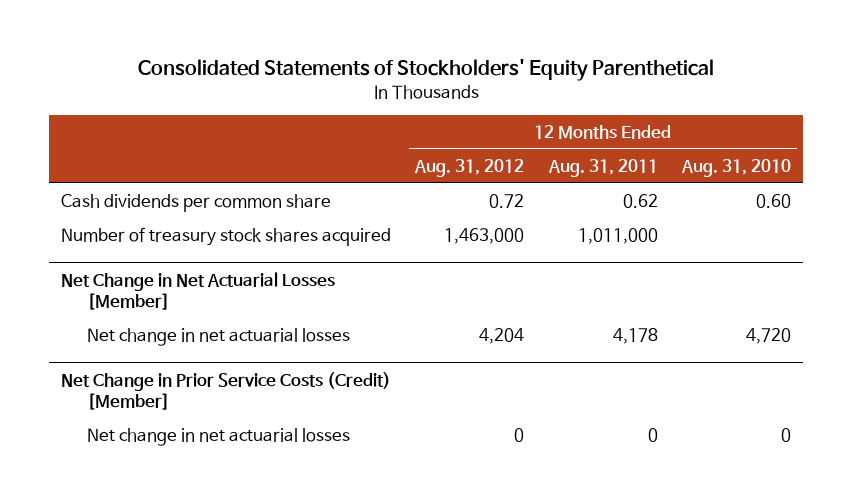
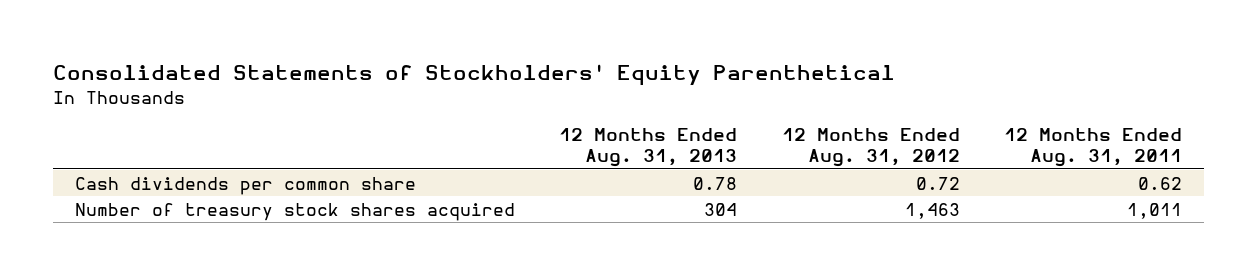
- | 12 Months Ended Aug. 31, 2012 | 12 Months Ended Aug. 31, 2011 | 12 Months Ended Aug. 31, 2010
+ | 12 Months Ended Aug. 31, 2013 | 12 Months Ended Aug. 31, 2012 | 12 Months Ended Aug. 31, 2011
- Number of treasury stock shares acquired | 1,463,000 | 1,011,000 |
- Net Change in Net Actuarial Losses [Member]
- Net change in net actuarial losses | 4,204 | 4,178 | 4,720
- Net Change in Prior Service Costs (Credit) [Member]
- Net change in net actuarial losses | 0 | 0 | 0
+ Number of treasury stock shares acquired | 304 | 1,463 | 1,011

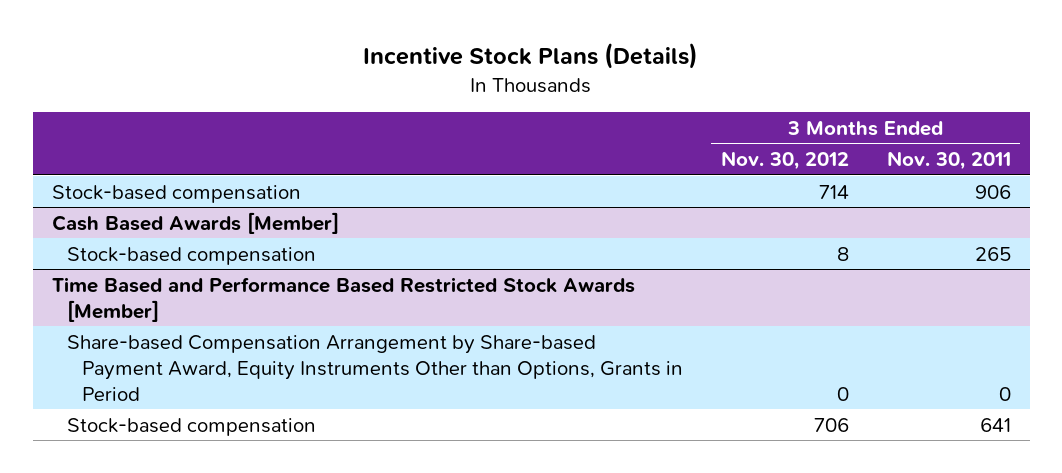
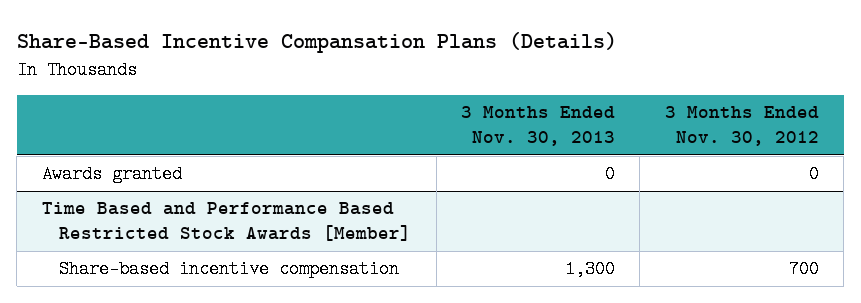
- Incentive Stock Plans (Details)
+ Share-Based Incentive Compansation Plans (Details)
- | 3 Months Ended Nov. 30, 2012 | 3 Months Ended Nov. 30, 2011
+ | 3 Months Ended Nov. 30, 2013 | 3 Months Ended Nov. 30, 2012
- Stock-based compensation | 714 | 906
- Cash Based Awards [Member]
- Stock-based compensation | 8 | 265
+ Awards granted | 0 | 0
@ Time Based and Performance Based Restricted Stock Awards [Member]
- Share-based Compensation Arrangement by Share-based Payment Award, Equity Instruments Other than Options, Grants in Period | 0 | 0
- Stock-based compensation | 706 | 641
+ Share-based incentive compensation | 1,300 | 700

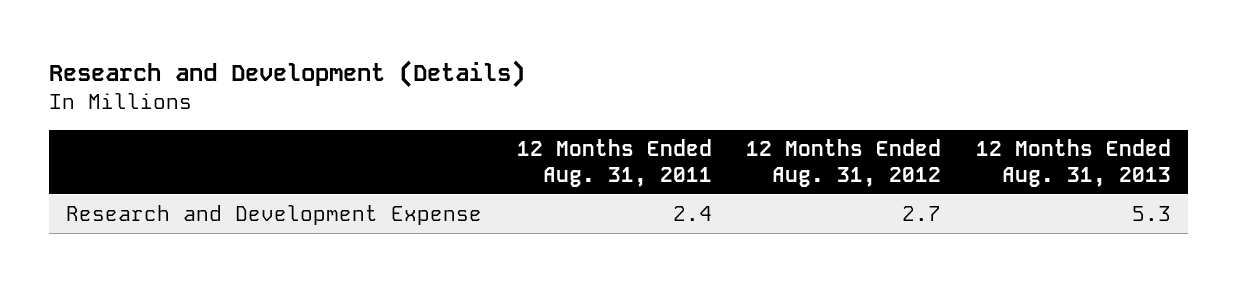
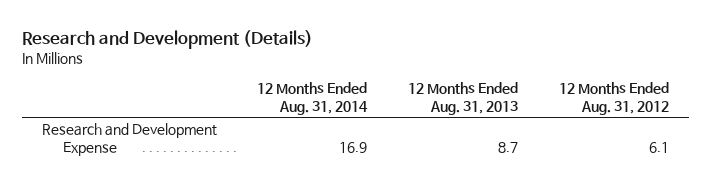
- | 12 Months Ended Aug. 31, 2011 | 12 Months Ended Aug. 31, 2012 | 12 Months Ended Aug. 31, 2013
+ | 12 Months Ended Aug. 31, 2014 | 12 Months Ended Aug. 31, 2013 | 12 Months Ended Aug. 31, 2012
- Research and Development Expense | 2.4 | 2.7 | 5.3
+ Research and Development Expense | 16.9 | 8.7 | 6.1

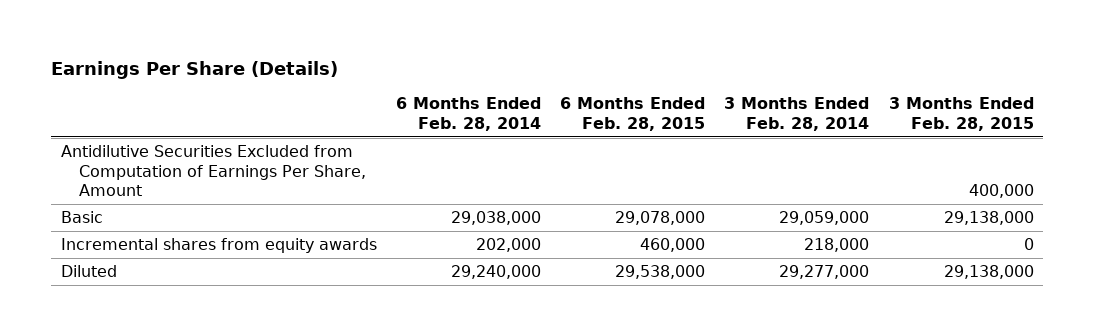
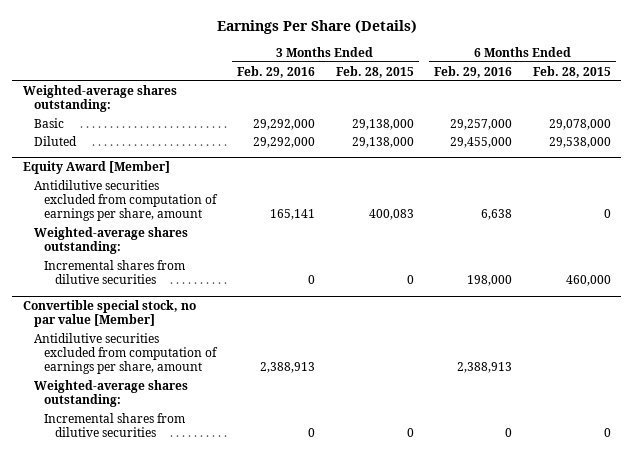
- | 6 Months Ended Feb. 28, 2014 | 6 Months Ended Feb. 28, 2015 | 3 Months Ended Feb. 28, 2014 | 3 Months Ended Feb. 28, 2015
+ | 3 Months Ended Feb. 29, 2016 | 3 Months Ended Feb. 28, 2015 | 6 Months Ended Feb. 29, 2016 | 6 Months Ended Feb. 28, 2015
- Antidilutive Securities Excluded from Computation of Earnings Per Share, Amount | | | | 400,000
+ Weighted-average shares outstanding:
- Incremental shares from equity awards | 202,000 | 460,000 | 218,000 | 0
+ Equity Award [Member]
+ Antidilutive securities excluded from computation of earnings per share, amount | 165,141 | 400,083 | 6,638 | 0
+ Weighted-average shares outstanding:
+ Incremental shares from dilutive securities | 0 | 0 | 198,000 | 460,000
+ Convertible special stock, no par value [Member]
+ Antidilutive securities excluded from computation of earnings per share, amount | 2,388,913 | | 2,388,913 |
+ Weighted-average shares outstanding:
+ Incremental shares from dilutive securities | 0 | 0 | 0 | 0

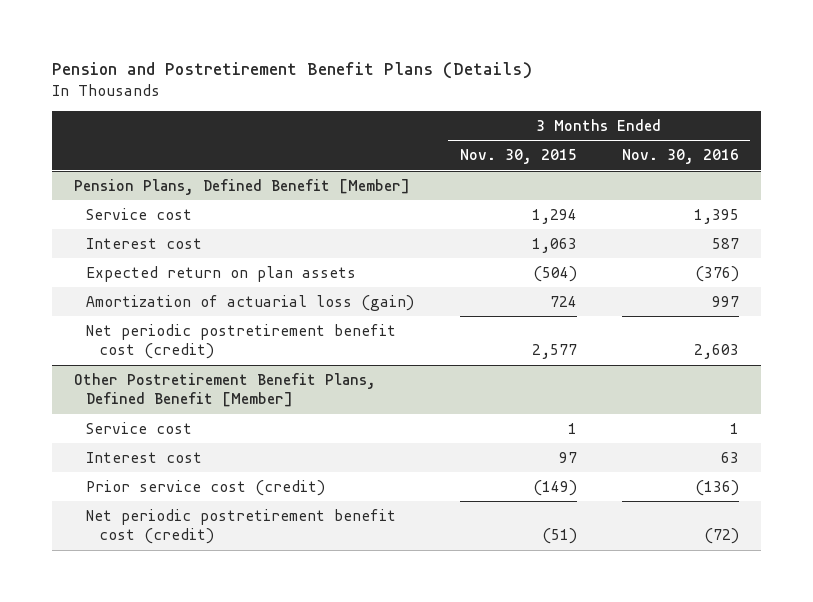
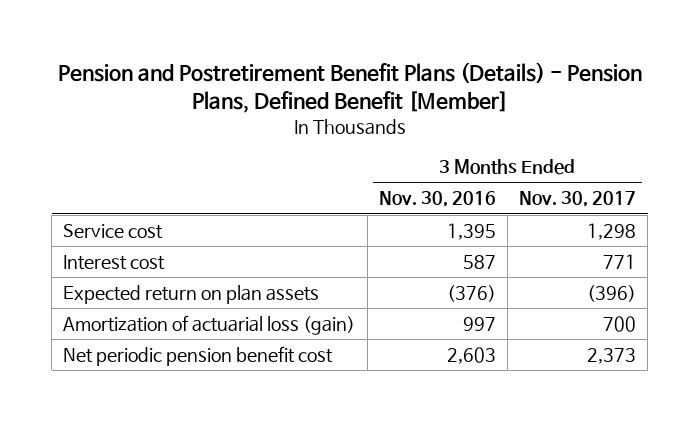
- Pension and Postretirement Benefit Plans (Details)
+ Pension and Postretirement Benefit Plans (Details) - Pension Plans, Defined Benefit [Member]
- | 3 Months Ended Nov. 30, 2015 | 3 Months Ended Nov. 30, 2016
+ | 3 Months Ended Nov. 30, 2016 | 3 Months Ended Nov. 30, 2017
- Pension Plans, Defined Benefit [Member]
- Net periodic postretirement benefit cost (credit) | 2,577 | 2,603
- Other Postretirement Benefit Plans, Defined Benefit [Member]
- Service cost | 1 | 1
- Interest cost | 97 | 63
- Prior service cost (credit) | (149) | (136)
- Net periodic postretirement benefit cost (credit) | (51) | (72)
+ Net periodic pension benefit cost | 2,603 | 2,373

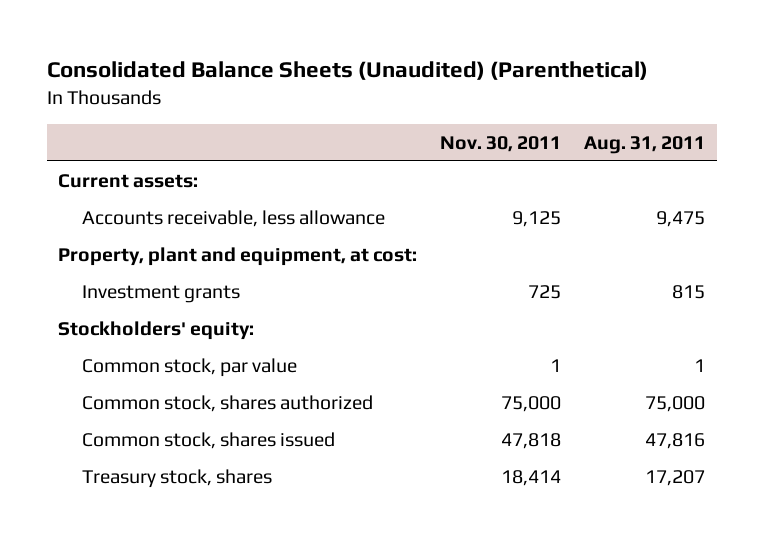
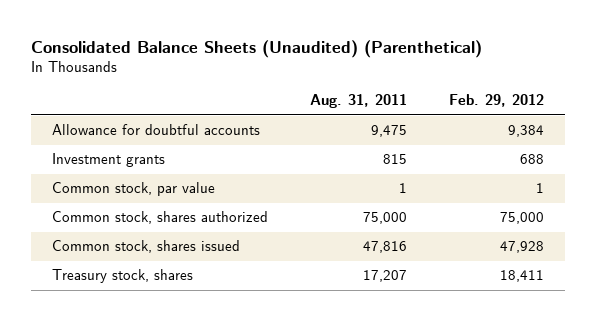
- | Nov. 30, 2011 | Aug. 31, 2011
+ | Aug. 31, 2011 | Feb. 29, 2012
- Current assets:
- Accounts receivable, less allowance | 9,125 | 9,475
- Property, plant and equipment, at cost:
+ Allowance for doubtful accounts | 9,475 | 9,384
- Stockholders' equity:

